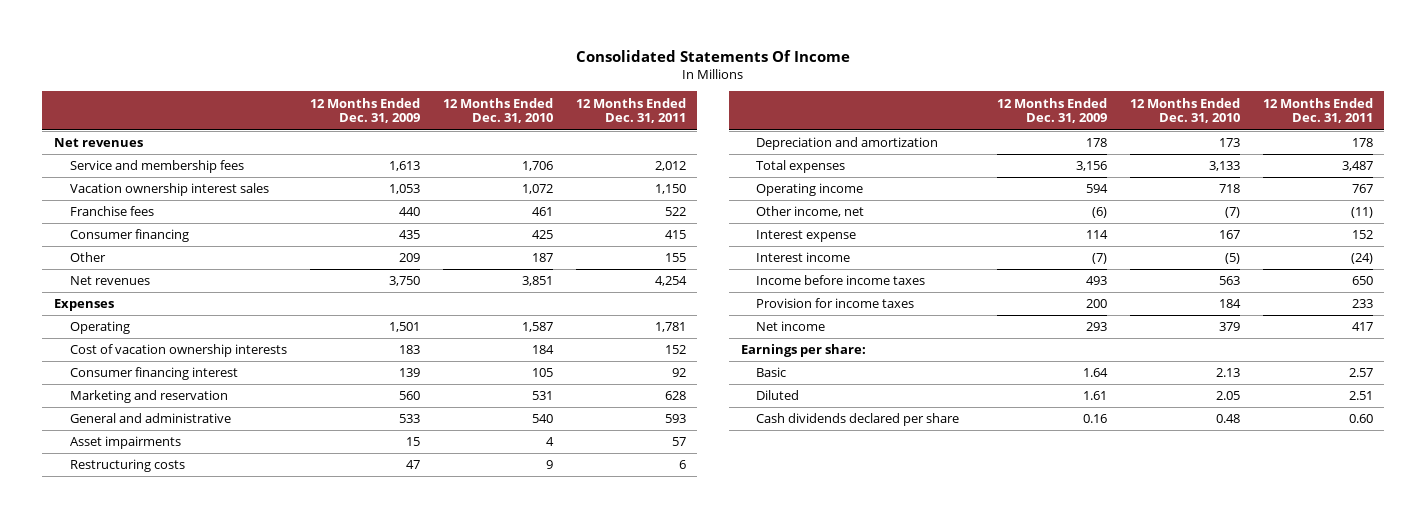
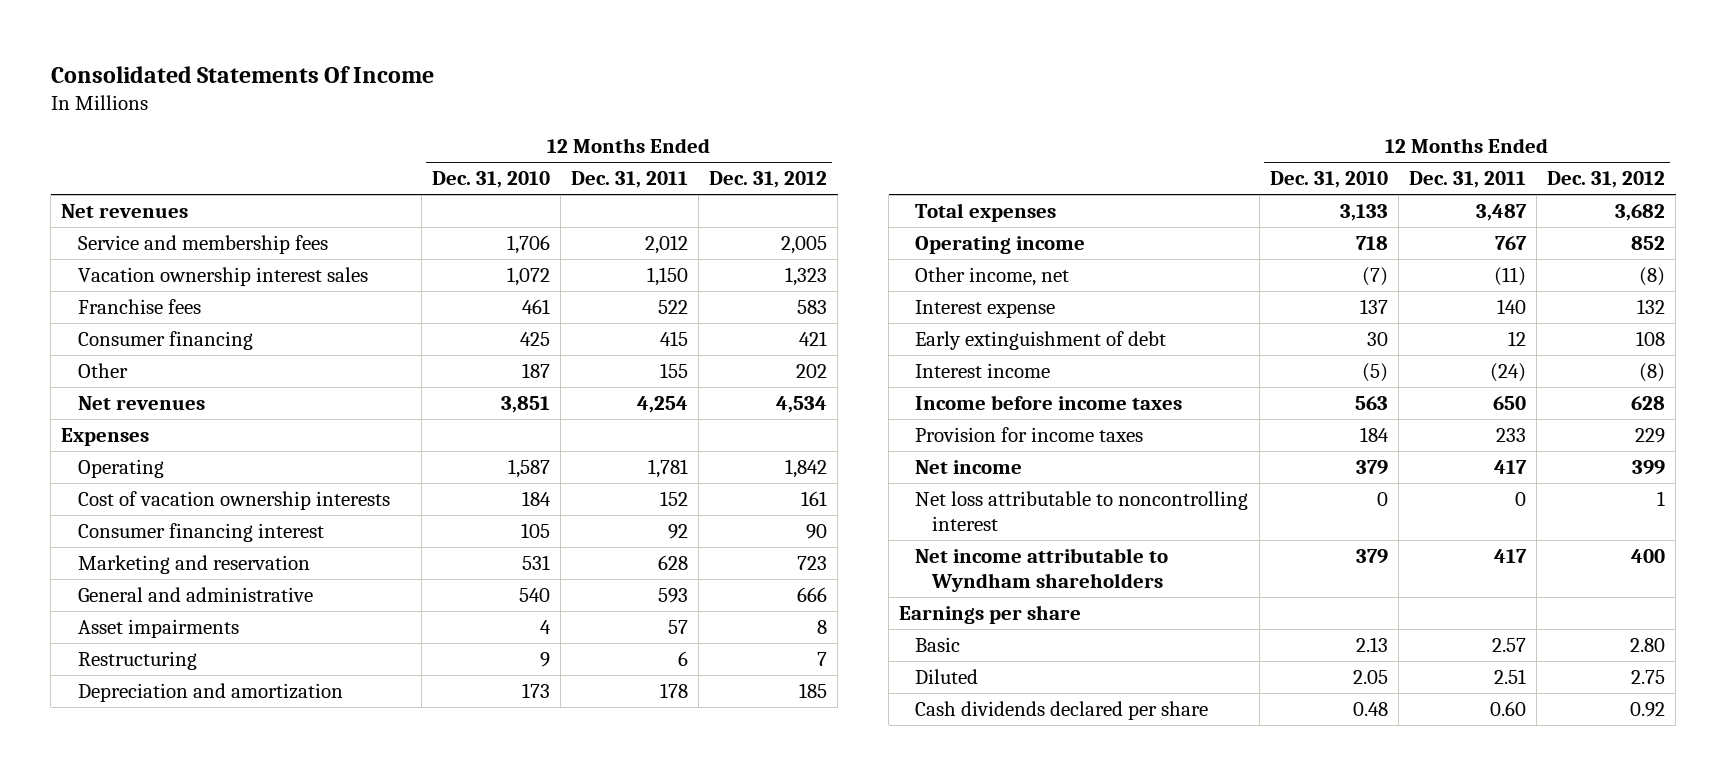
- | 12 Months Ended Dec. 31, 2009 | 12 Months Ended Dec. 31, 2010 | 12 Months Ended Dec. 31, 2011
+ | 12 Months Ended Dec. 31, 2010 | 12 Months Ended Dec. 31, 2011 | 12 Months Ended Dec. 31, 2012
- Restructuring costs | 47 | 9 | 6
+ Restructuring | 9 | 6 | 7
- Interest expense | 114 | 167 | 152
+ Interest expense | 137 | 140 | 132
+ Early extinguishment of debt | 30 | 12 | 108
- Earnings per share:
+ Net loss attributable to noncontrolling interest | 0 | 0 | 1
+ Net income attributable to Wyndham shareholders | 379 | 417 | 400
+ Earnings per share

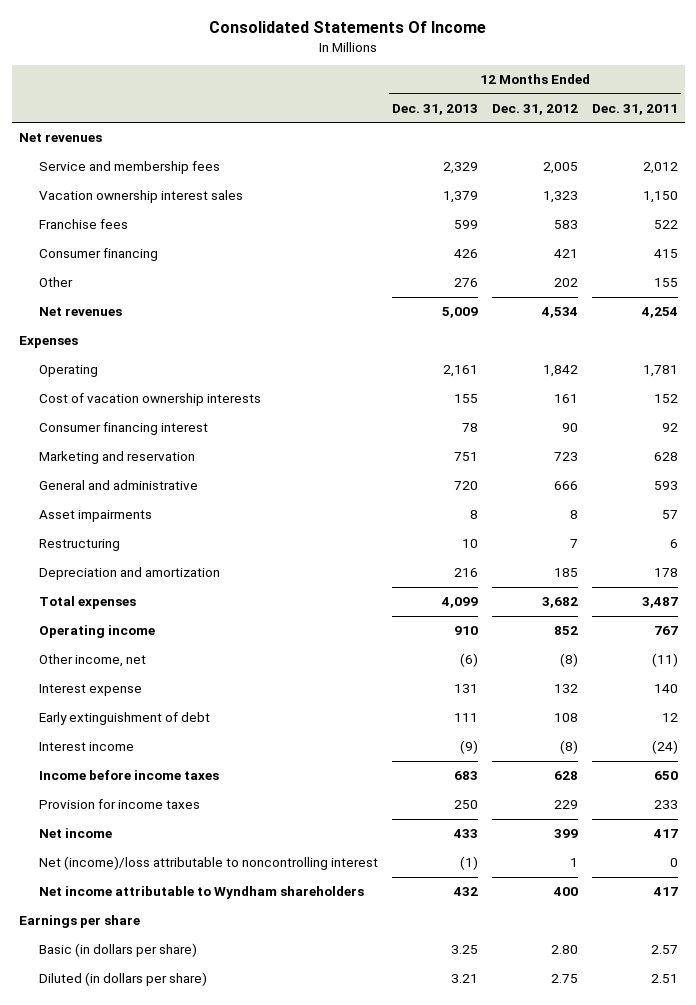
- | 12 Months Ended Dec. 31, 2010 | 12 Months Ended Dec. 31, 2011 | 12 Months Ended Dec. 31, 2012
+ | 12 Months Ended Dec. 31, 2013 | 12 Months Ended Dec. 31, 2012 | 12 Months Ended Dec. 31, 2011
- Net loss attributable to noncontrolling interest | 0 | 0 | 1
+ Net (income)/loss attributable to noncontrolling interest | (1) | 1 | 0
- Basic | 2.13 | 2.57 | 2.80
- Diluted | 2.05 | 2.51 | 2.75
- Cash dividends declared per share | 0.48 | 0.60 | 0.92
+ Basic (in dollars per share) | 3.25 | 2.80 | 2.57
+ Diluted (in dollars per share) | 3.21 | 2.75 | 2.51

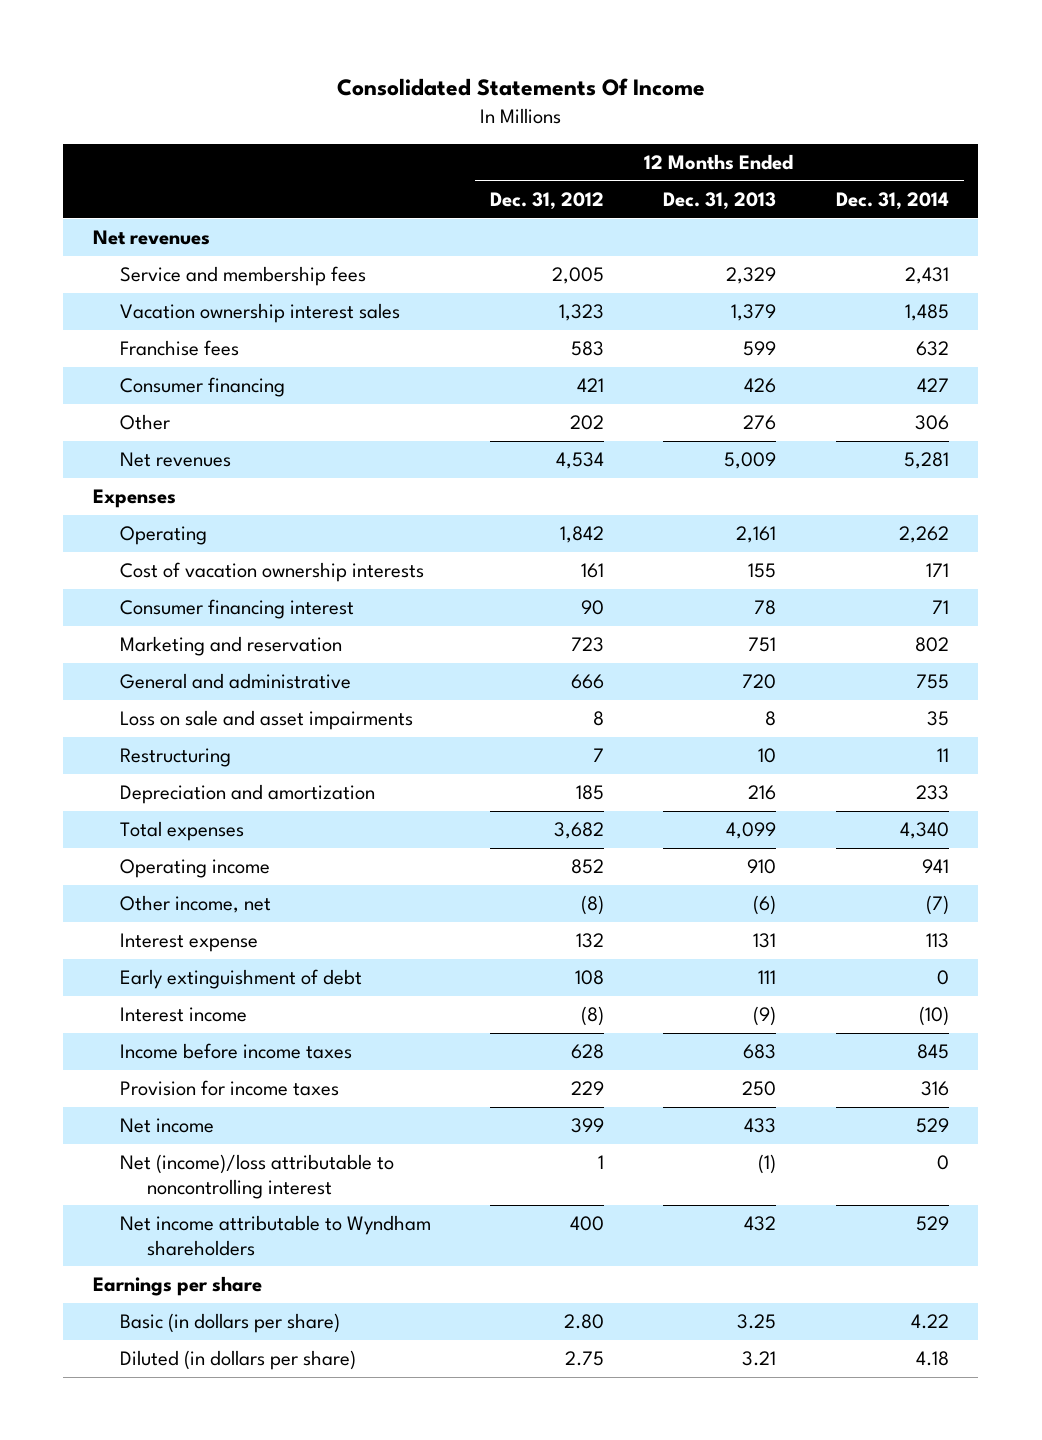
- | 12 Months Ended Dec. 31, 2013 | 12 Months Ended Dec. 31, 2012 | 12 Months Ended Dec. 31, 2011
+ | 12 Months Ended Dec. 31, 2012 | 12 Months Ended Dec. 31, 2013 | 12 Months Ended Dec. 31, 2014
- Asset impairments | 8 | 8 | 57
+ Loss on sale and asset impairments | 8 | 8 | 35

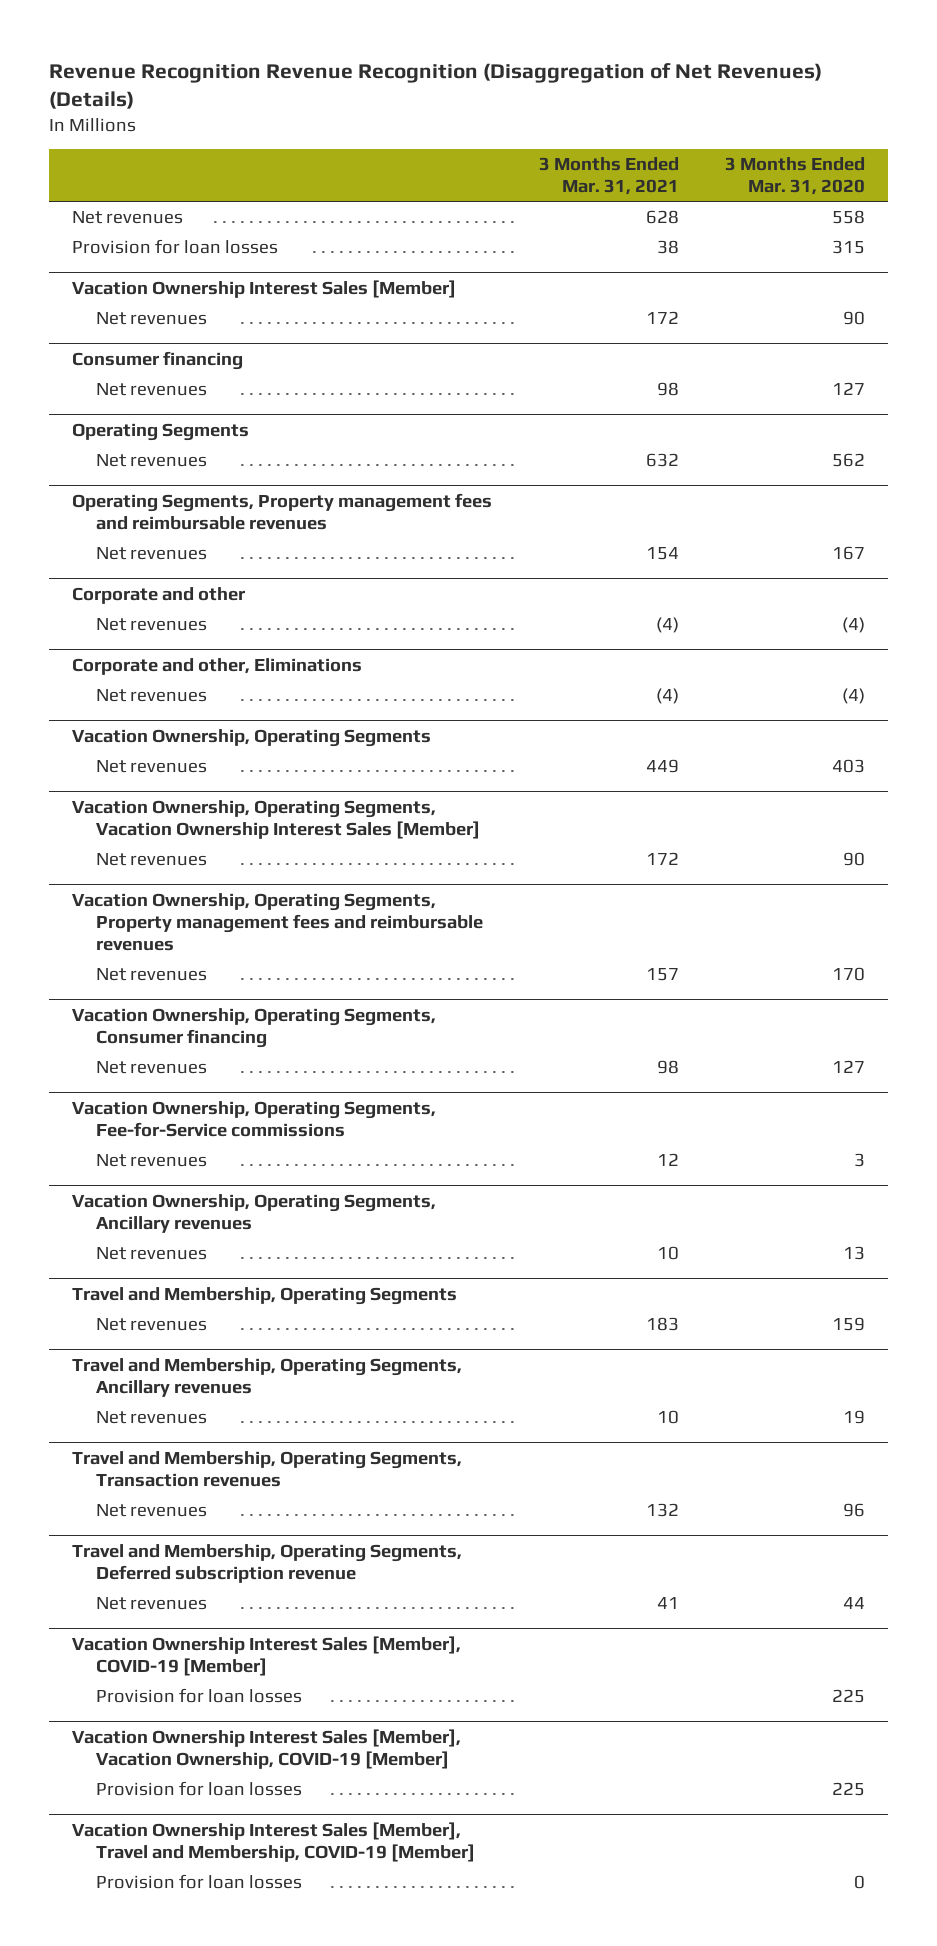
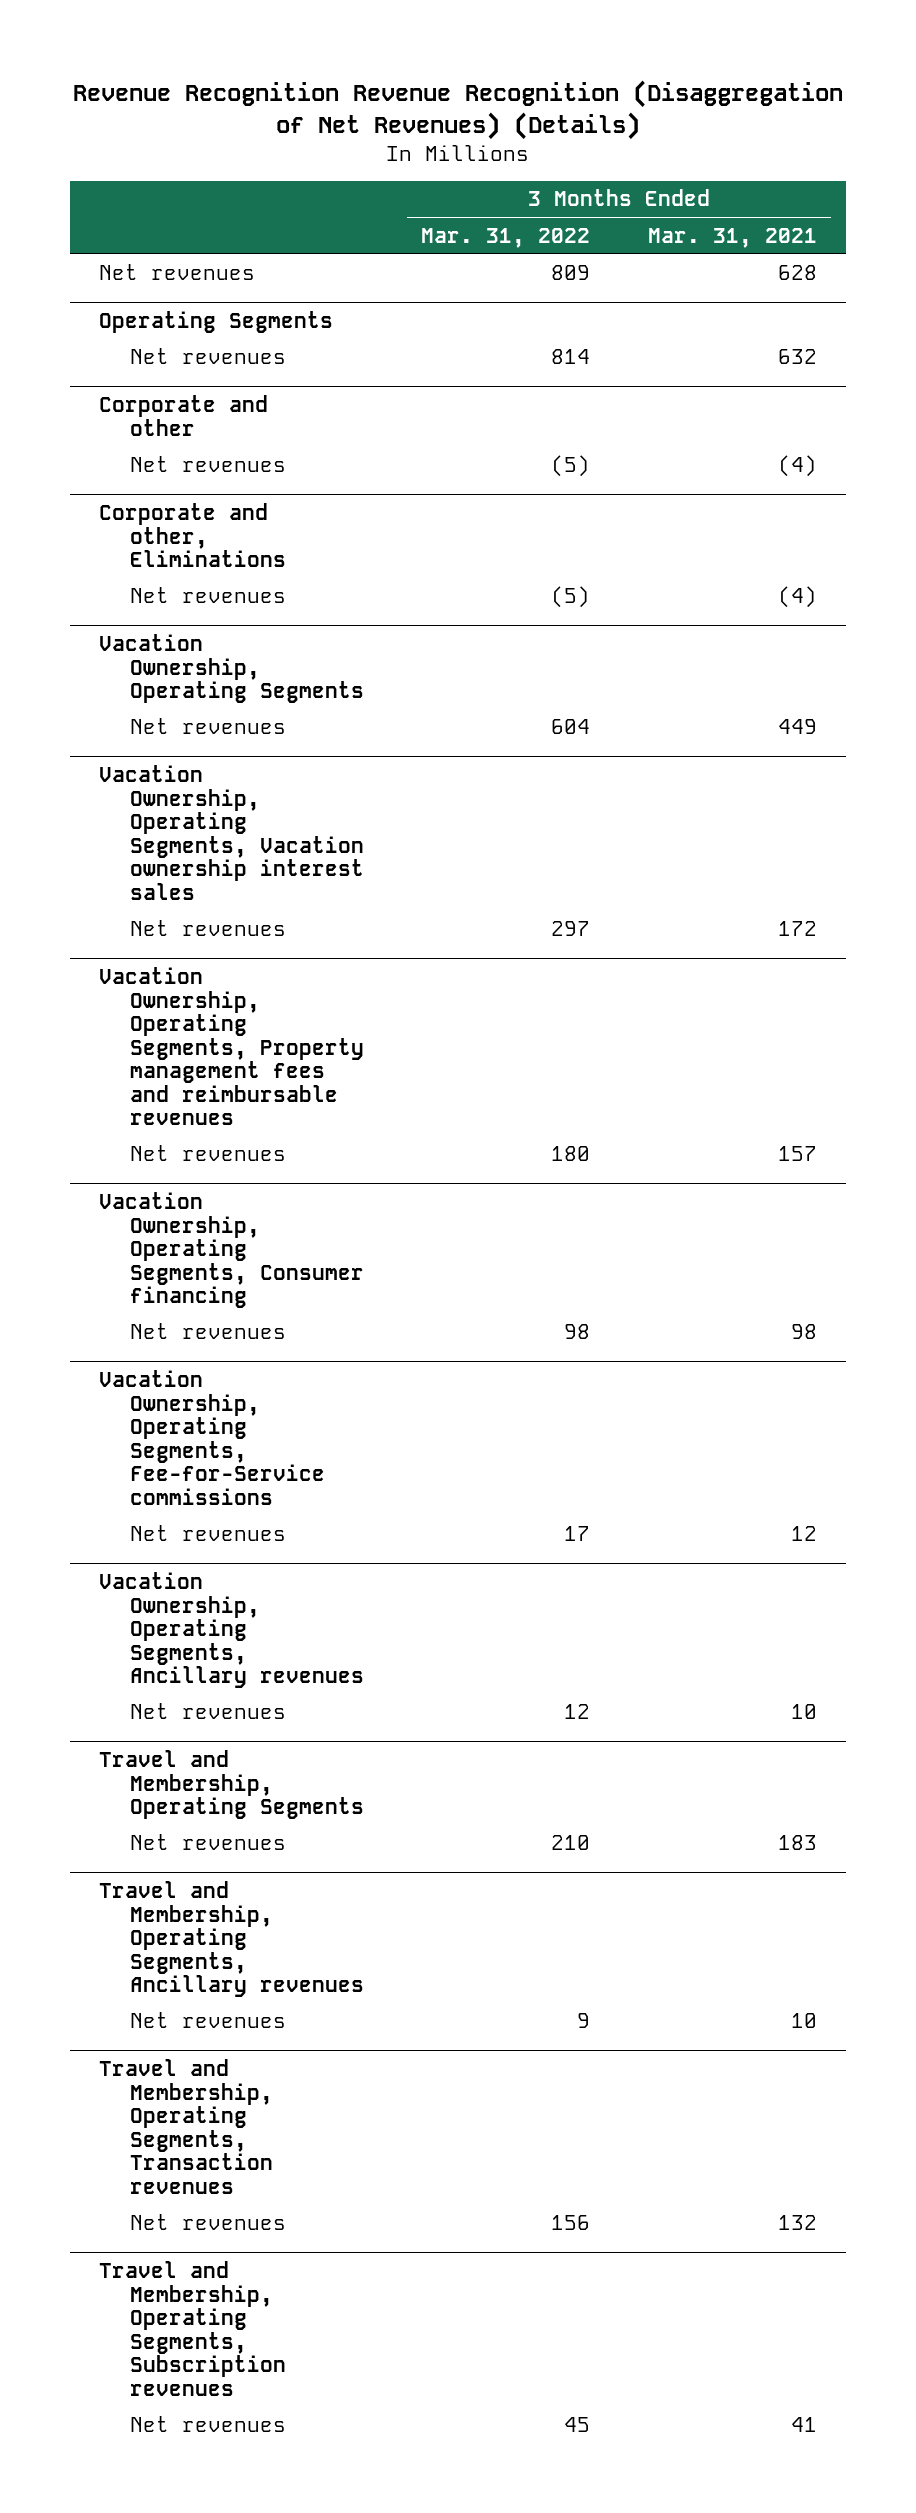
- | 3 Months Ended Mar. 31, 2021 | 3 Months Ended Mar. 31, 2020
+ | 3 Months Ended Mar. 31, 2022 | 3 Months Ended Mar. 31, 2021
- Provision for loan losses | 38 | 315
- Vacation Ownership Interest Sales [Member]
- Net revenues | 172 | 90
- Consumer financing
- Net revenues | 98 | 127
- Operating Segments, Property management fees and reimbursable revenues
- Net revenues | 154 | 167
- Vacation Ownership, Operating Segments, Vacation Ownership Interest Sales [Member]
+ Vacation Ownership, Operating Segments, Vacation ownership interest sales
- Travel and Membership, Operating Segments, Deferred subscription revenue
+ Travel and Membership, Operating Segments, Subscription revenues
- Vacation Ownership Interest Sales [Member], COVID-19 [Member]
- Provision for loan losses | | 225
- Vacation Ownership Interest Sales [Member], Vacation Ownership, COVID-19 [Member]
- Provision for loan losses | | 225
- Vacation Ownership Interest Sales [Member], Travel and Membership, COVID-19 [Member]
- Provision for loan losses | | 0

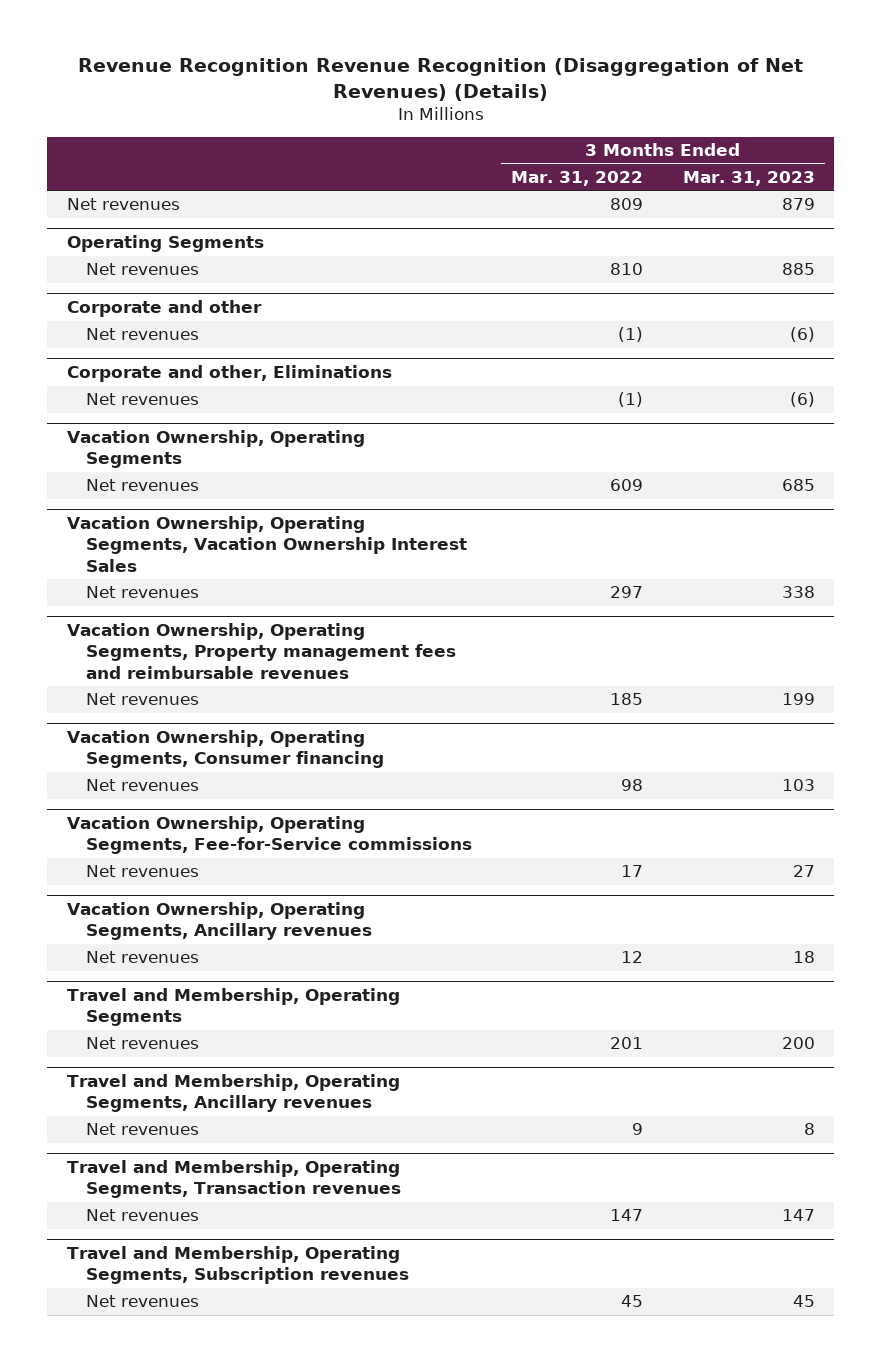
- | 3 Months Ended Mar. 31, 2022 | 3 Months Ended Mar. 31, 2021
+ | 3 Months Ended Mar. 31, 2022 | 3 Months Ended Mar. 31, 2023
@ Operating Segments
- Net revenues | 814 | 632
+ Net revenues | 810 | 885
@ Corporate and other
- Net revenues | (5) | (4)
+ Net revenues | (1) | (6)
@ Corporate and other, Eliminations
- Net revenues | (5) | (4)
+ Net revenues | (1) | (6)
@ Vacation Ownership, Operating Segments
- Net revenues | 604 | 449
- Vacation Ownership, Operating Segments, Vacation ownership interest sales
@ Vacation Ownership, Operating Segments
+ Net revenues | 609 | 685
+ Vacation Ownership, Operating Segments, Vacation Ownership Interest Sales
@ Vacation Ownership, Operating Segments, Property management fees and reimbursable revenues
- Net revenues | 180 | 157
+ Net revenues | 185 | 199
@ Travel and Membership, Operating Segments
- Net revenues | 210 | 183
+ Net revenues | 201 | 200
@ Travel and Membership, Operating Segments, Transaction revenues
- Net revenues | 156 | 132
+ Net revenues | 147 | 147

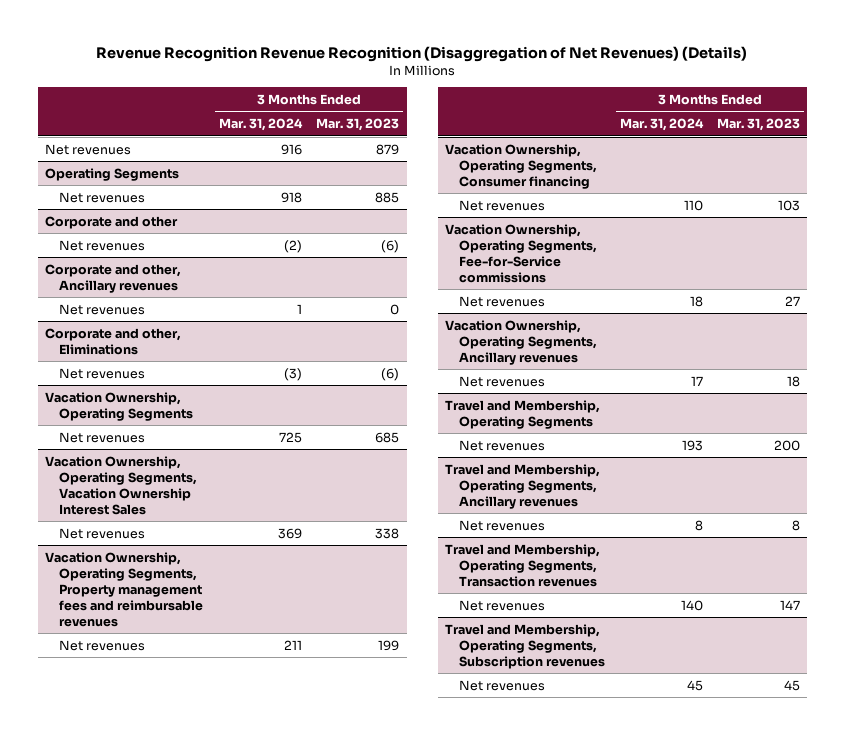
- | 3 Months Ended Mar. 31, 2022 | 3 Months Ended Mar. 31, 2023
+ | 3 Months Ended Mar. 31, 2024 | 3 Months Ended Mar. 31, 2023
+ Corporate and other, Ancillary revenues
+ Net revenues | 1 | 0

